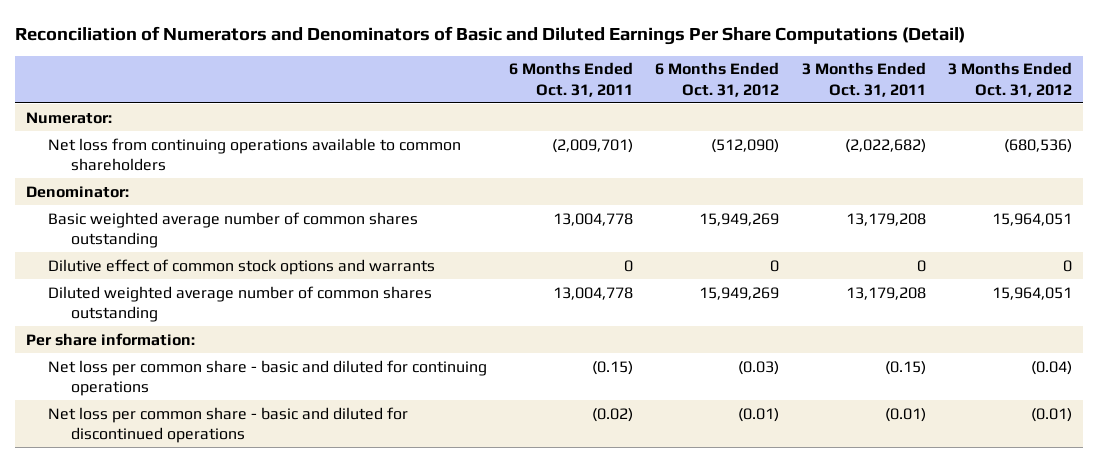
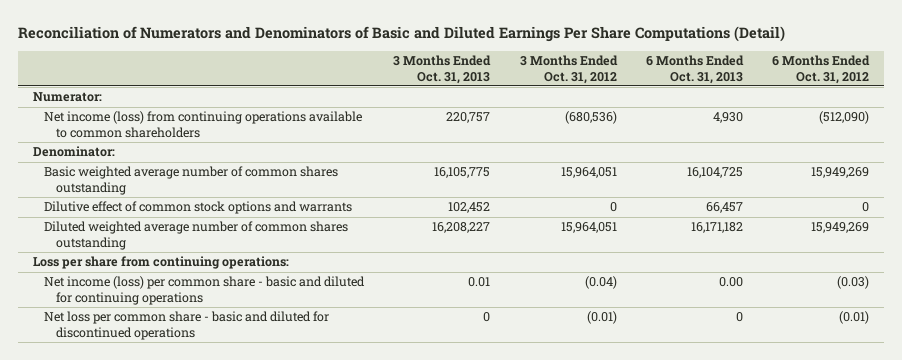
- | 6 Months Ended Oct. 31, 2011 | 6 Months Ended Oct. 31, 2012 | 3 Months Ended Oct. 31, 2011 | 3 Months Ended Oct. 31, 2012
+ | 3 Months Ended Oct. 31, 2013 | 3 Months Ended Oct. 31, 2012 | 6 Months Ended Oct. 31, 2013 | 6 Months Ended Oct. 31, 2012
- Net loss from continuing operations available to common shareholders | (2,009,701) | (512,090) | (2,022,682) | (680,536)
+ Net income (loss) from continuing operations available to common shareholders | 220,757 | (680,536) | 4,930 | (512,090)
- Per share information:
- Net loss per common share - basic and diluted for continuing operations | (0.15) | (0.03) | (0.15) | (0.04)
+ Loss per share from continuing operations:
+ Net income (loss) per common share - basic and diluted for continuing operations | 0.01 | (0.04) | 0.00 | (0.03)

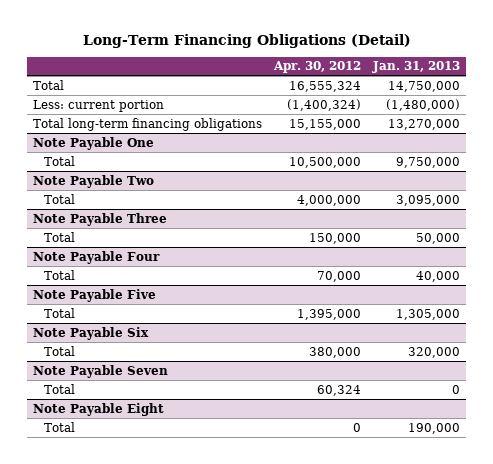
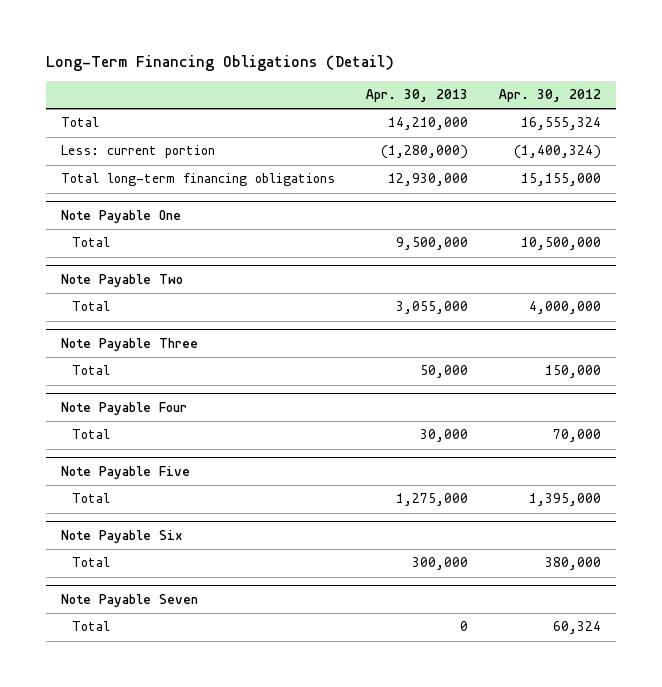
- | Apr. 30, 2012 | Jan. 31, 2013
+ | Apr. 30, 2013 | Apr. 30, 2012
- Note Payable Eight
- Total | 0 | 190,000

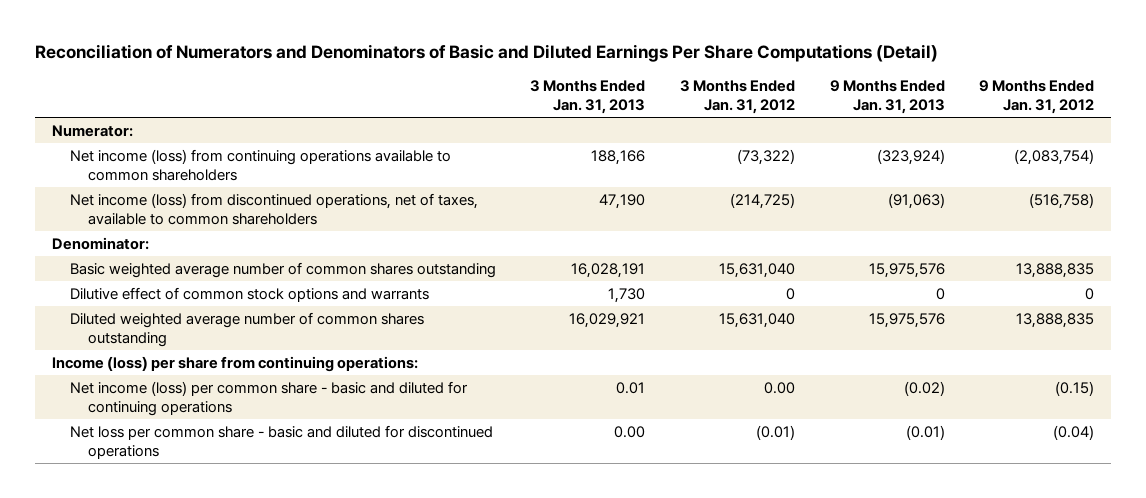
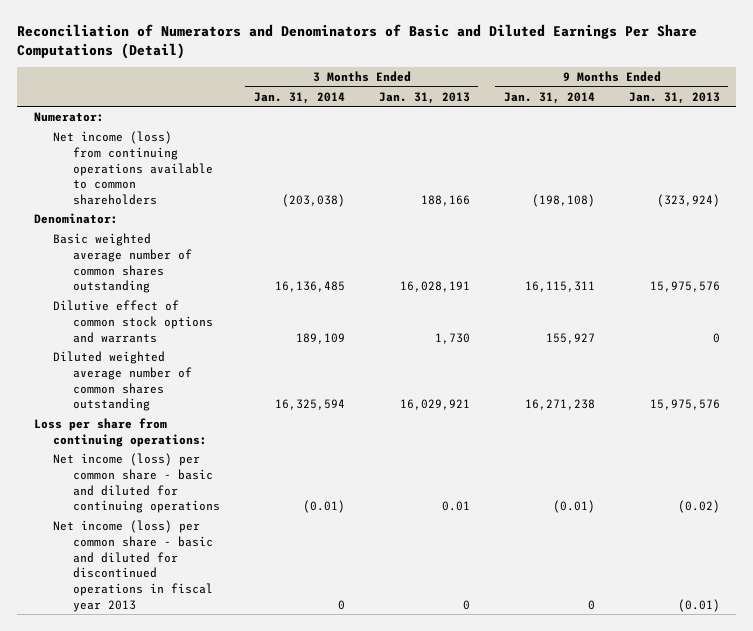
- | 3 Months Ended Jan. 31, 2013 | 3 Months Ended Jan. 31, 2012 | 9 Months Ended Jan. 31, 2013 | 9 Months Ended Jan. 31, 2012
+ | 3 Months Ended Jan. 31, 2014 | 3 Months Ended Jan. 31, 2013 | 9 Months Ended Jan. 31, 2014 | 9 Months Ended Jan. 31, 2013
- Net income (loss) from discontinued operations, net of taxes, available to common shareholders | 47,190 | (214,725) | (91,063) | (516,758)
- Income (loss) per share from continuing operations:
+ Loss per share from continuing operations:
- Net loss per common share - basic and diluted for discontinued operations | 0.00 | (0.01) | (0.01) | (0.04)
+ Net income (loss) per common share - basic and diluted for discontinued operations in fiscal year 2013 | 0 | 0 | 0 | (0.01)

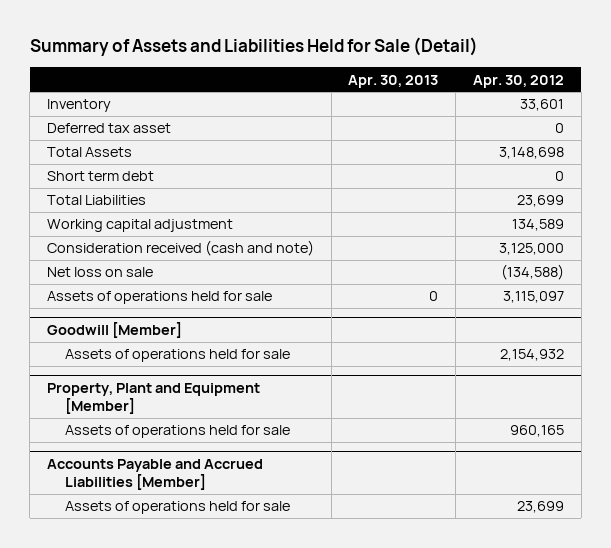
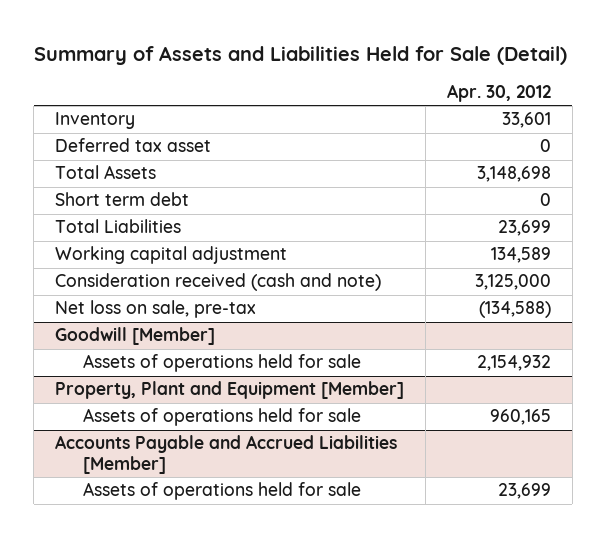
- | Apr. 30, 2013 | Apr. 30, 2012
+ | Apr. 30, 2012
- Net loss on sale | | (134,588)
- Assets of operations held for sale | 0 | 3,115,097
+ Net loss on sale, pre-tax | (134,588)

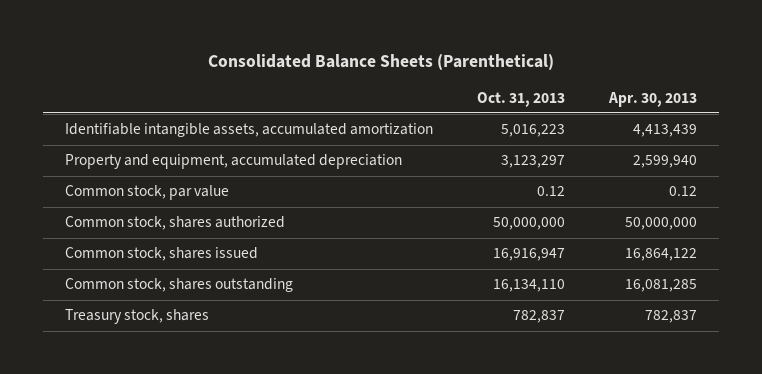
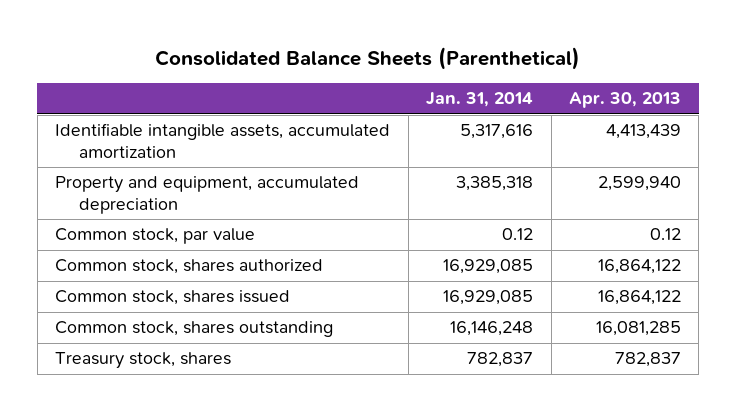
- | Oct. 31, 2013 | Apr. 30, 2013
+ | Jan. 31, 2014 | Apr. 30, 2013
- Common stock, shares authorized | 50,000,000 | 50,000,000
+ Common stock, shares authorized | 16,929,085 | 16,864,122

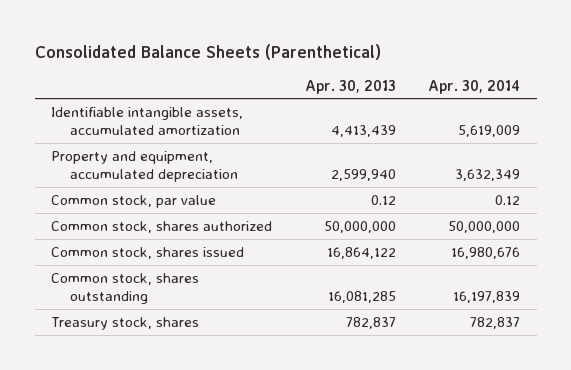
- | Jan. 31, 2014 | Apr. 30, 2013
+ | Apr. 30, 2013 | Apr. 30, 2014
- Common stock, shares authorized | 16,929,085 | 16,864,122
+ Common stock, shares authorized | 50,000,000 | 50,000,000

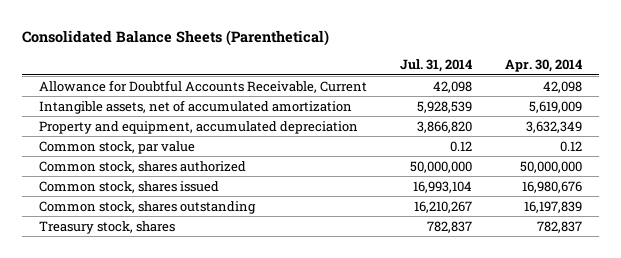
- | Apr. 30, 2013 | Apr. 30, 2014
+ | Jul. 31, 2014 | Apr. 30, 2014
- Identifiable intangible assets, accumulated amortization | 4,413,439 | 5,619,009
+ Allowance for Doubtful Accounts Receivable, Current | 42,098 | 42,098
+ Intangible assets, net of accumulated amortization | 5,928,539 | 5,619,009

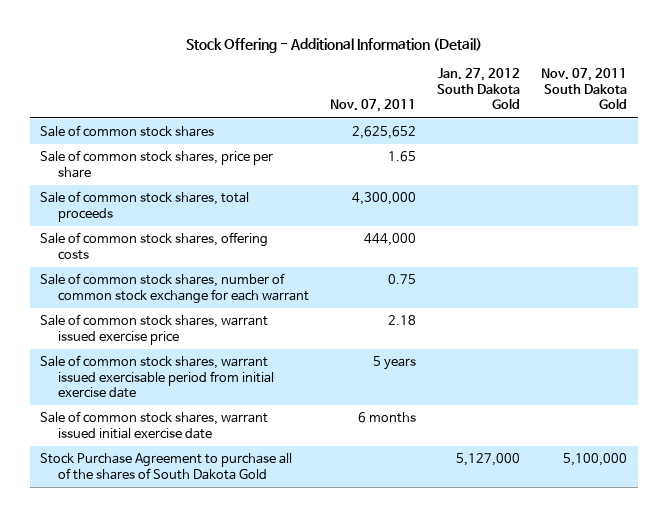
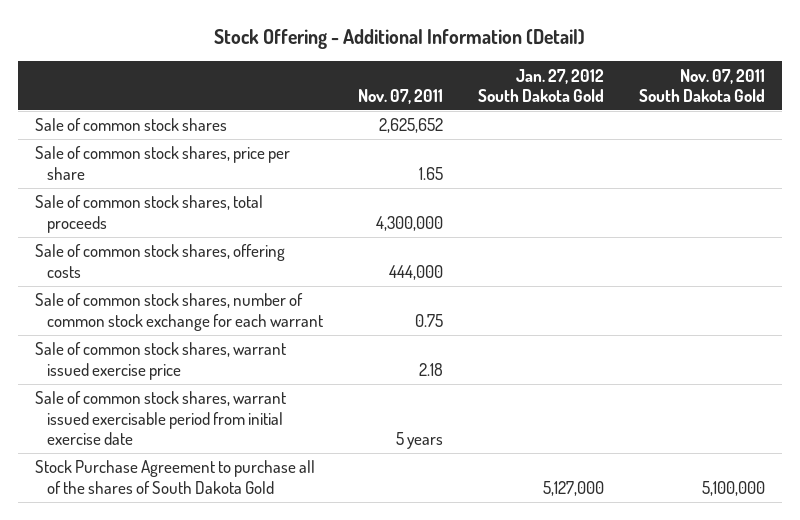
- Sale of common stock shares, warrant issued initial exercise date | 6 months | |

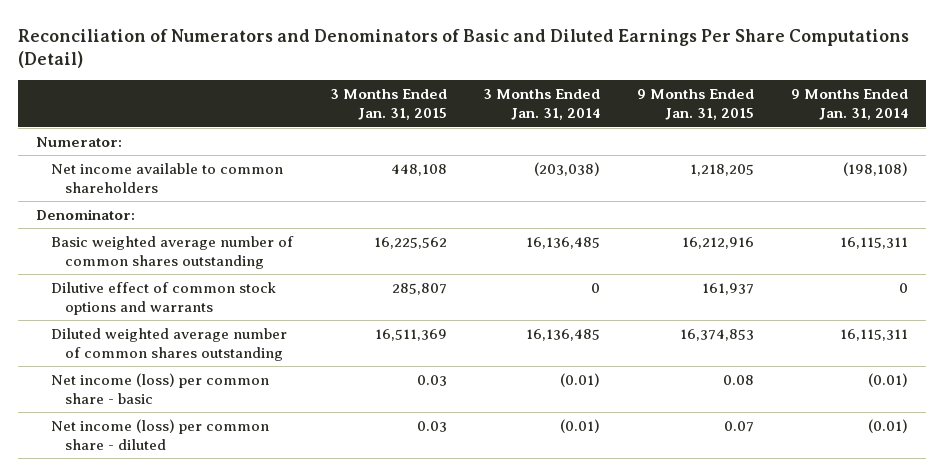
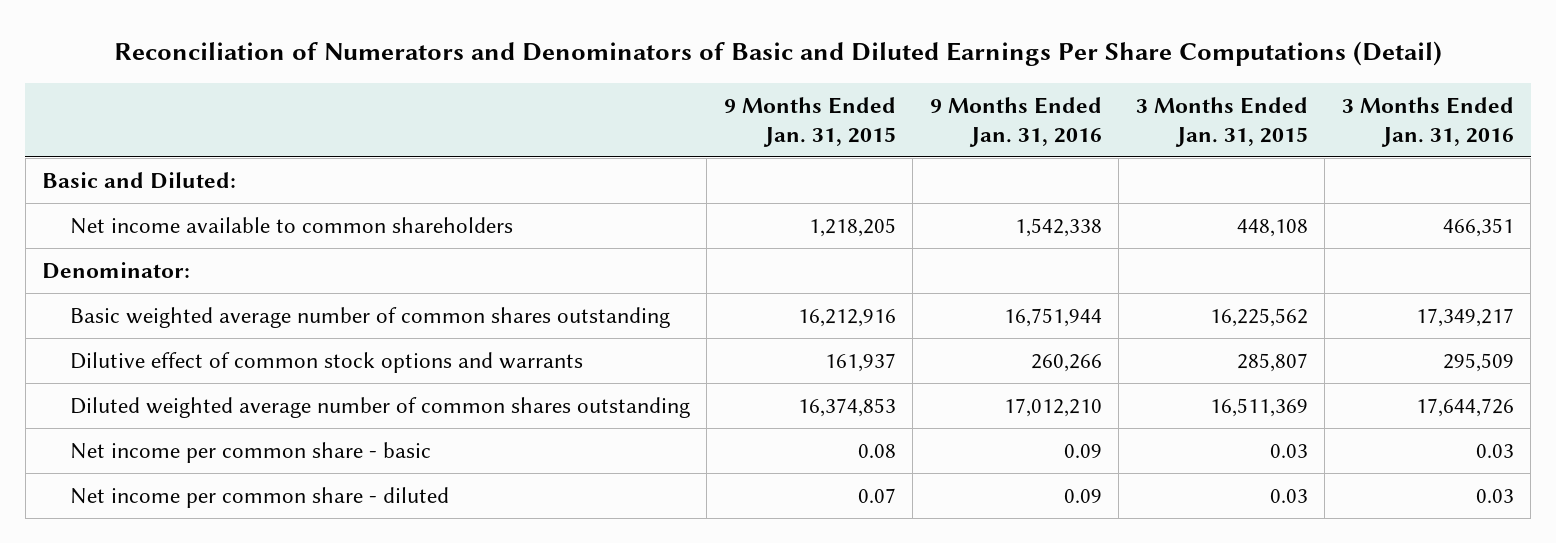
- | 3 Months Ended Jan. 31, 2015 | 3 Months Ended Jan. 31, 2014 | 9 Months Ended Jan. 31, 2015 | 9 Months Ended Jan. 31, 2014
+ | 9 Months Ended Jan. 31, 2015 | 9 Months Ended Jan. 31, 2016 | 3 Months Ended Jan. 31, 2015 | 3 Months Ended Jan. 31, 2016
- Numerator:
+ Basic and Diluted:
- Net income (loss) per common share - basic | 0.03 | (0.01) | 0.08 | (0.01)
- Net income (loss) per common share - diluted | 0.03 | (0.01) | 0.07 | (0.01)
+ Net income per common share - basic | 0.08 | 0.09 | 0.03 | 0.03
+ Net income per common share - diluted | 0.07 | 0.09 | 0.03 | 0.03

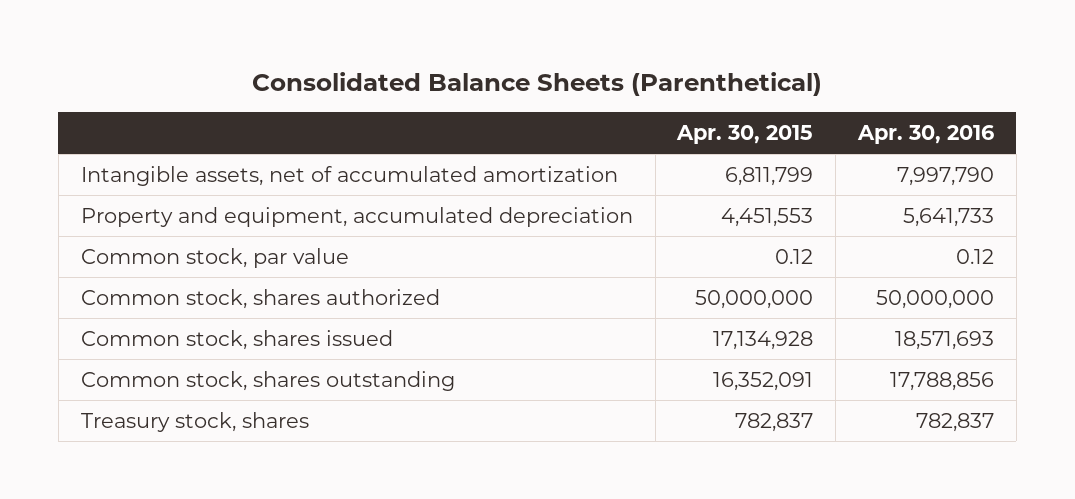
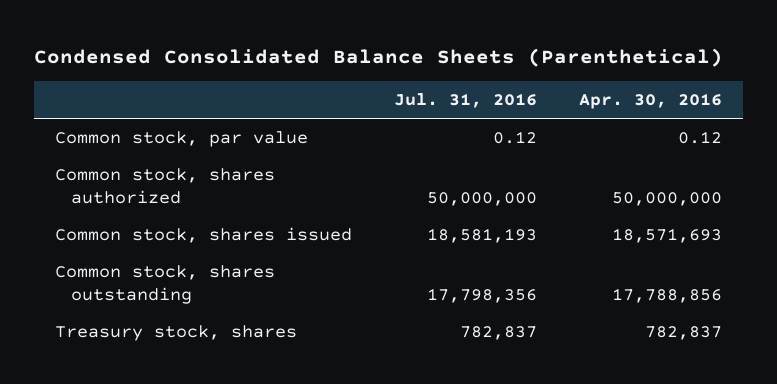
- Consolidated Balance Sheets (Parenthetical)
+ Condensed Consolidated Balance Sheets (Parenthetical)
- | Apr. 30, 2015 | Apr. 30, 2016
+ | Jul. 31, 2016 | Apr. 30, 2016
- Intangible assets, net of accumulated amortization | 6,811,799 | 7,997,790
- Property and equipment, accumulated depreciation | 4,451,553 | 5,641,733

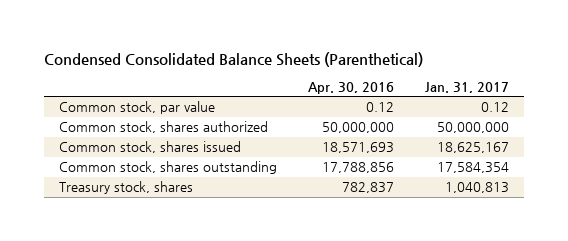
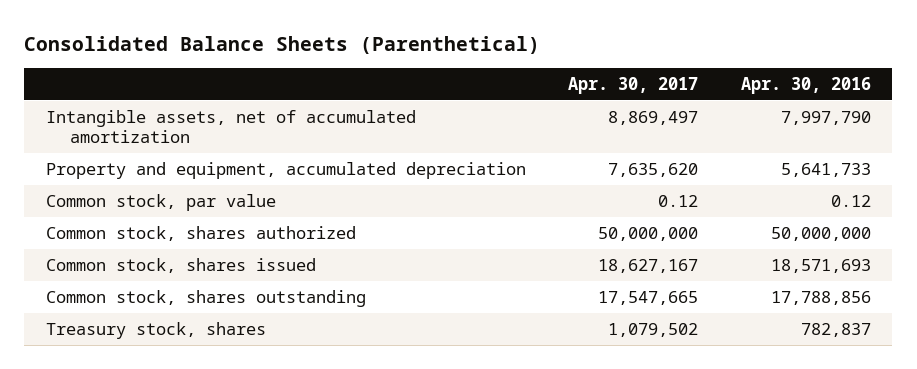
- Condensed Consolidated Balance Sheets (Parenthetical)
+ Consolidated Balance Sheets (Parenthetical)
- | Apr. 30, 2016 | Jan. 31, 2017
+ | Apr. 30, 2017 | Apr. 30, 2016
+ Intangible assets, net of accumulated amortization | 8,869,497 | 7,997,790
+ Property and equipment, accumulated depreciation | 7,635,620 | 5,641,733

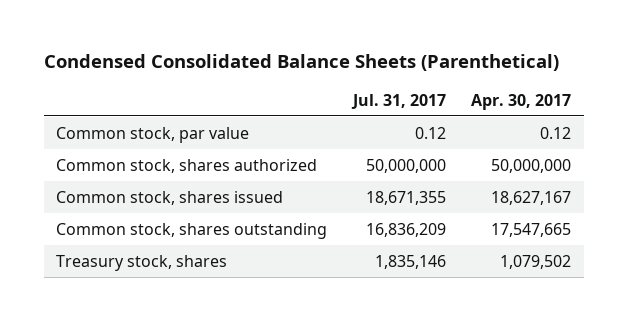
- Consolidated Balance Sheets (Parenthetical)
+ Condensed Consolidated Balance Sheets (Parenthetical)
- | Apr. 30, 2017 | Apr. 30, 2016
+ | Jul. 31, 2017 | Apr. 30, 2017
- Intangible assets, net of accumulated amortization | 8,869,497 | 7,997,790
- Property and equipment, accumulated depreciation | 7,635,620 | 5,641,733

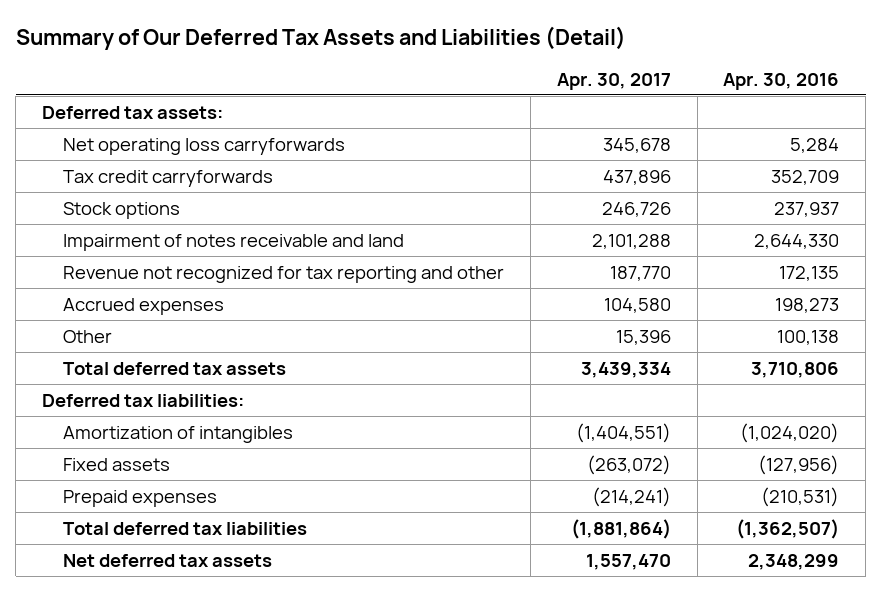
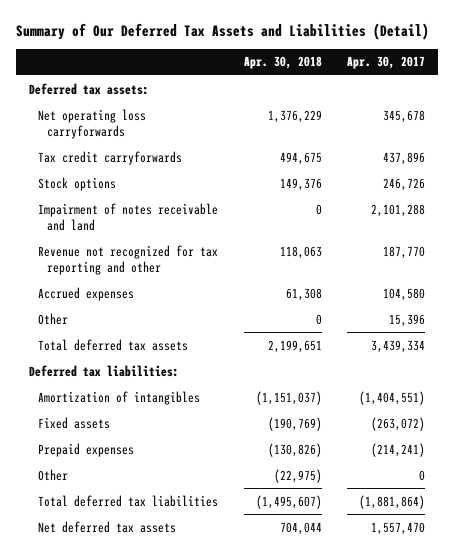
- | Apr. 30, 2017 | Apr. 30, 2016
+ | Apr. 30, 2018 | Apr. 30, 2017
+ Other | (22,975) | 0

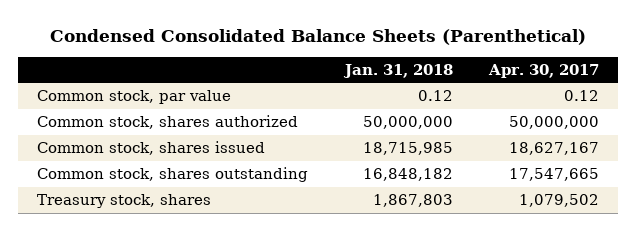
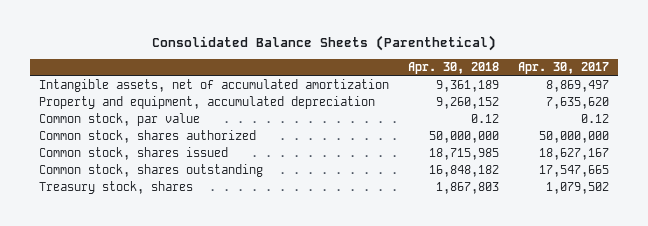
- Condensed Consolidated Balance Sheets (Parenthetical)
+ Consolidated Balance Sheets (Parenthetical)
- | Jan. 31, 2018 | Apr. 30, 2017
+ | Apr. 30, 2018 | Apr. 30, 2017
+ Intangible assets, net of accumulated amortization | 9,361,189 | 8,869,497
+ Property and equipment, accumulated depreciation | 9,260,152 | 7,635,620

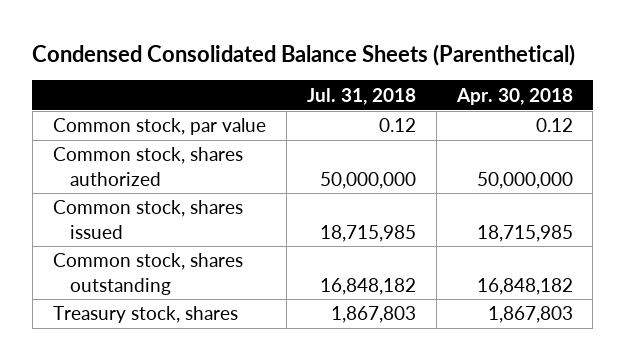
- Consolidated Balance Sheets (Parenthetical)
+ Condensed Consolidated Balance Sheets (Parenthetical)
- | Apr. 30, 2018 | Apr. 30, 2017
+ | Jul. 31, 2018 | Apr. 30, 2018
- Intangible assets, net of accumulated amortization | 9,361,189 | 8,869,497
- Property and equipment, accumulated depreciation | 9,260,152 | 7,635,620

